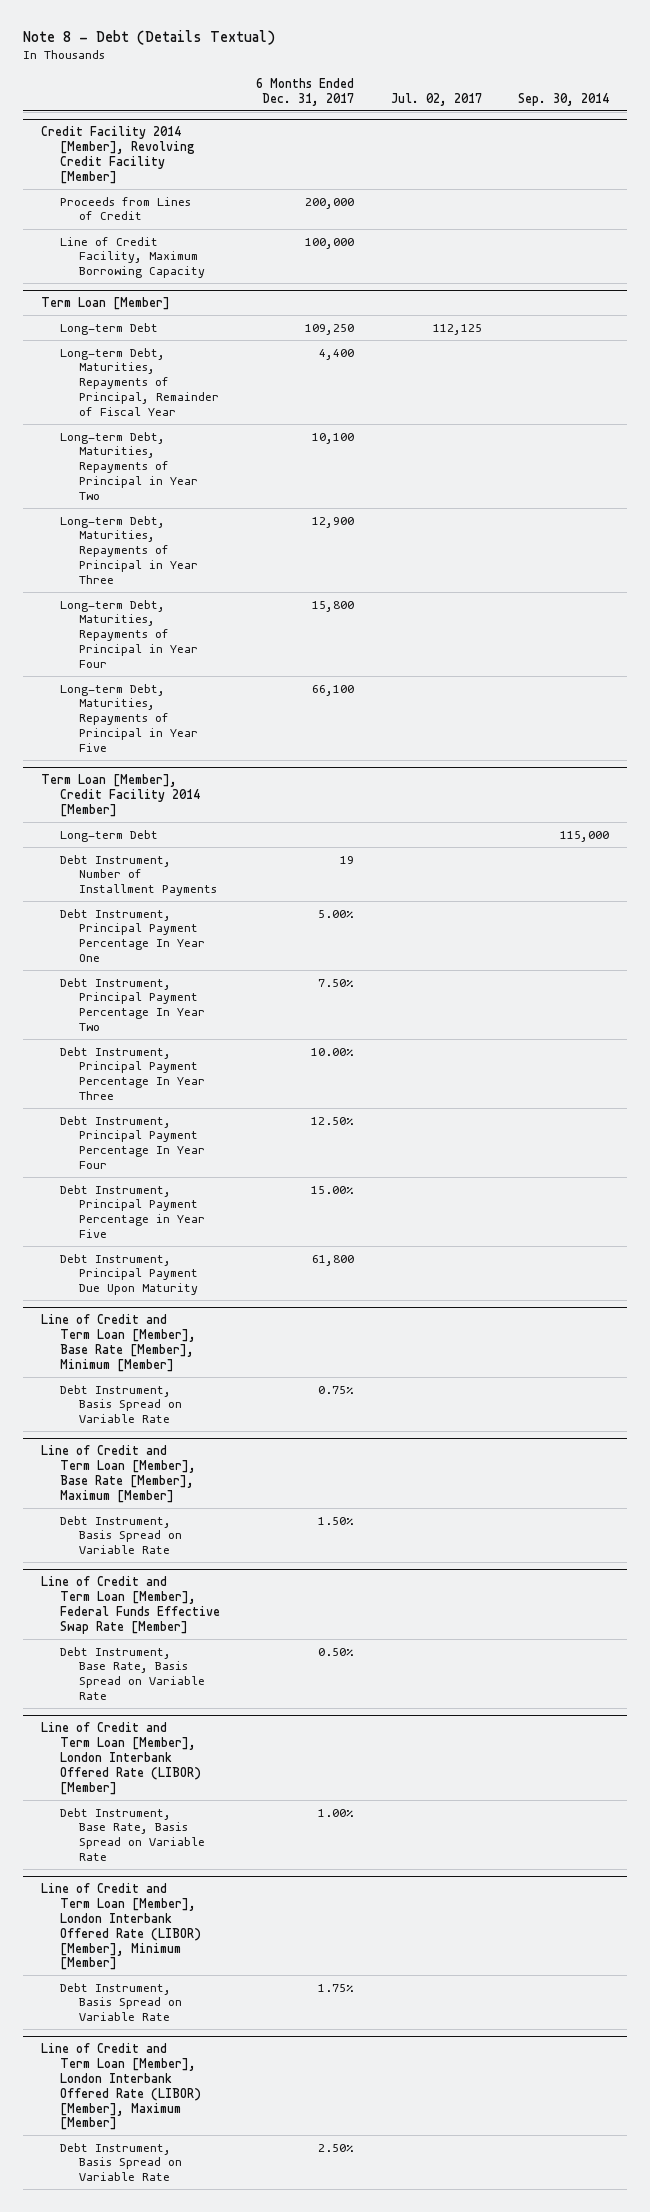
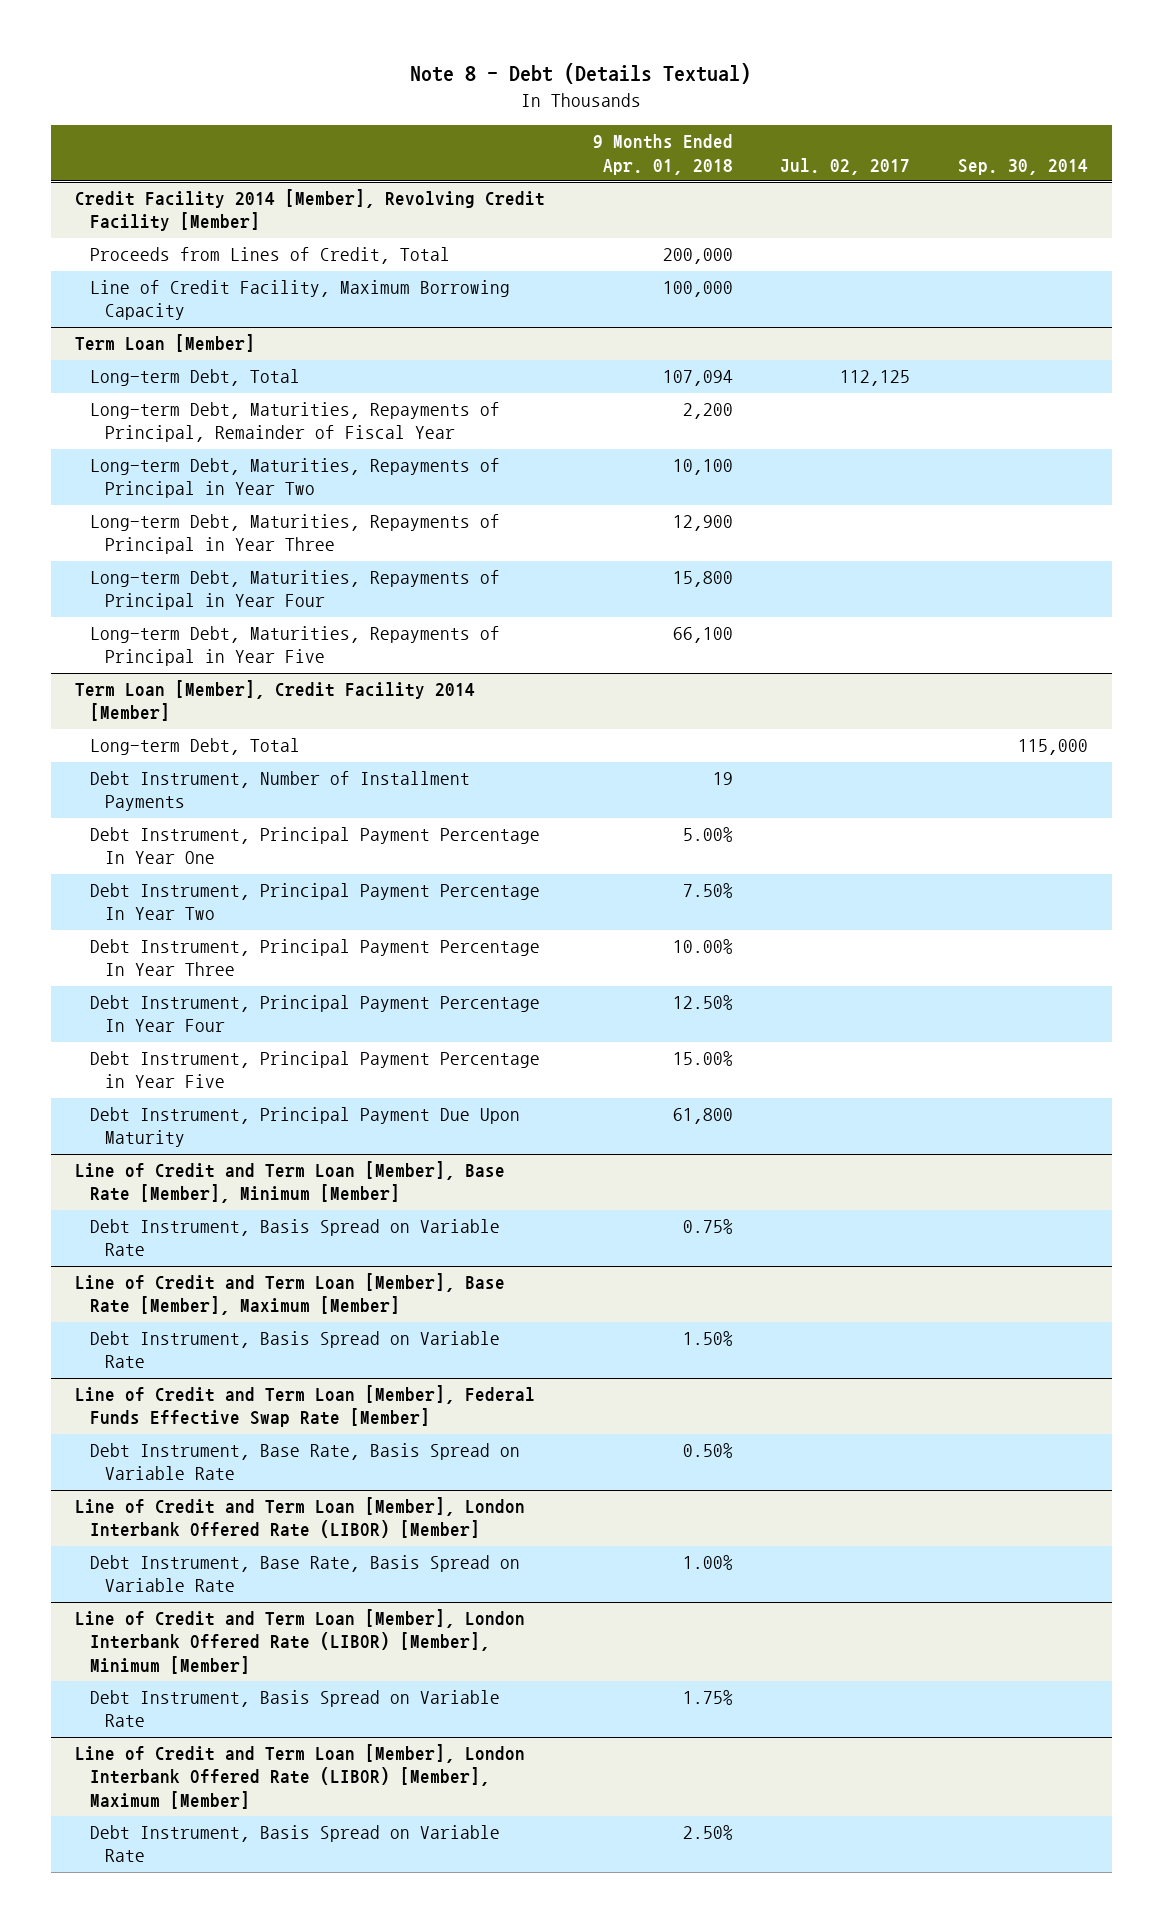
- | 6 Months Ended Dec. 31, 2017 | Jul. 02, 2017 | Sep. 30, 2014
+ | 9 Months Ended Apr. 01, 2018 | Jul. 02, 2017 | Sep. 30, 2014
@ Credit Facility 2014 [Member], Revolving Credit Facility [Member]
- Proceeds from Lines of Credit | 200,000 | |
+ Proceeds from Lines of Credit, Total | 200,000 | |
@ Term Loan [Member]
- Long-term Debt | 109,250 | 112,125 |
+ Long-term Debt, Total | 107,094 | 112,125 |
@ Term Loan [Member], Credit Facility 2014 [Member]
- Long-term Debt | | | 115,000
+ Long-term Debt, Total | | | 115,000

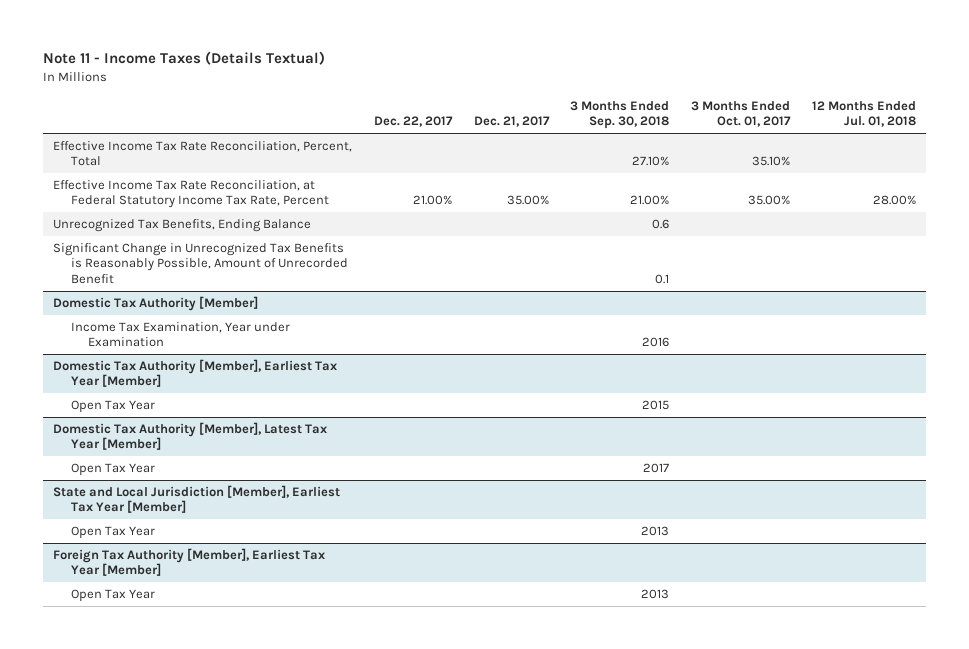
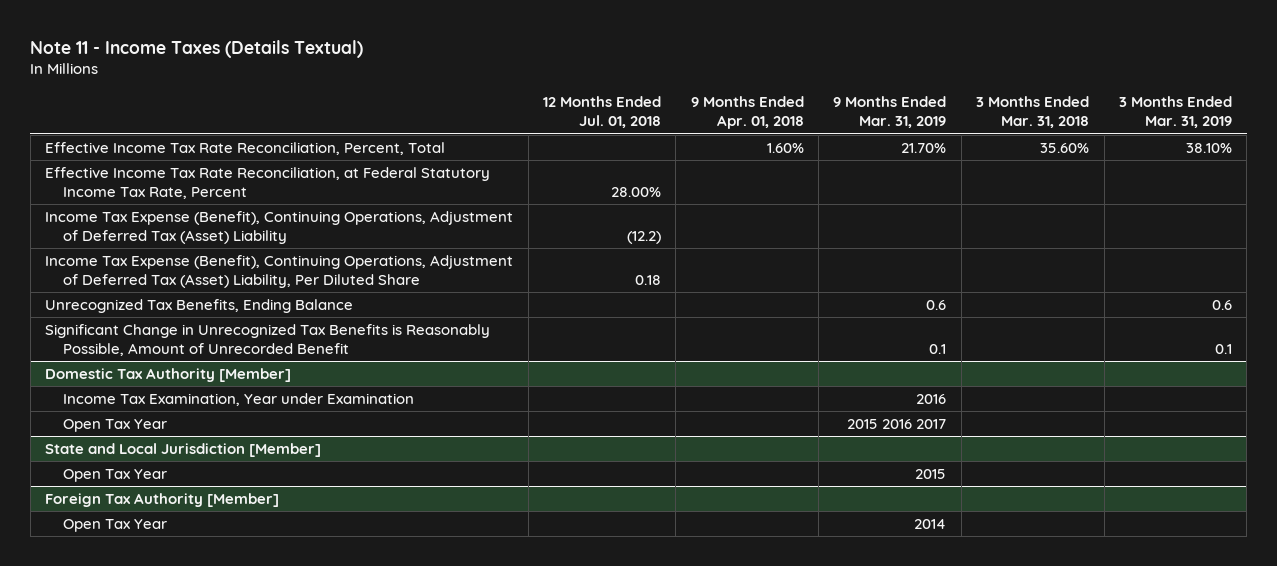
- | Dec. 22, 2017 | Dec. 21, 2017 | 3 Months Ended Sep. 30, 2018 | 3 Months Ended Oct. 01, 2017 | 12 Months Ended Jul. 01, 2018
+ | 12 Months Ended Jul. 01, 2018 | 9 Months Ended Apr. 01, 2018 | 9 Months Ended Mar. 31, 2019 | 3 Months Ended Mar. 31, 2018 | 3 Months Ended Mar. 31, 2019
+ Income Tax Expense (Benefit), Continuing Operations, Adjustment of Deferred Tax (Asset) Liability | (12.2) | | | |
+ Income Tax Expense (Benefit), Continuing Operations, Adjustment of Deferred Tax (Asset) Liability, Per Diluted Share | 0.18 | | | |
- Domestic Tax Authority [Member], Earliest Tax Year [Member]
- Open Tax Year | | | 2015 | |
- Domestic Tax Authority [Member], Latest Tax Year [Member]
- Open Tax Year | | | 2017 | |
- State and Local Jurisdiction [Member], Earliest Tax Year [Member]
@ Domestic Tax Authority [Member]
+ Open Tax Year | | | 2015 2016 2017 | |
+ State and Local Jurisdiction [Member]
- Foreign Tax Authority [Member], Earliest Tax Year [Member]
+ Foreign Tax Authority [Member]

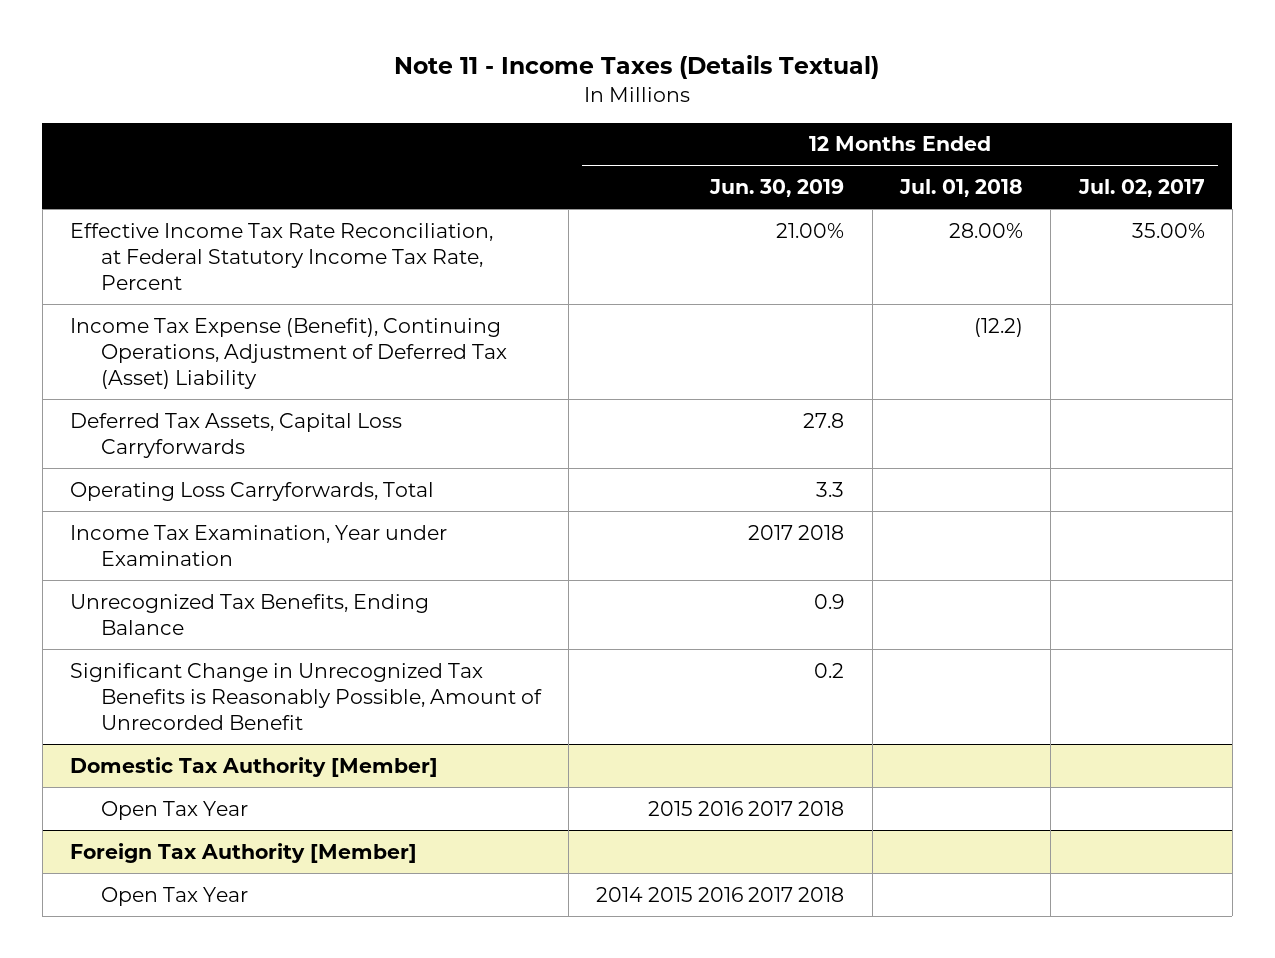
- | 12 Months Ended Jul. 01, 2018 | 9 Months Ended Apr. 01, 2018 | 9 Months Ended Mar. 31, 2019 | 3 Months Ended Mar. 31, 2018 | 3 Months Ended Mar. 31, 2019
+ | 12 Months Ended Jun. 30, 2019 | 12 Months Ended Jul. 01, 2018 | 12 Months Ended Jul. 02, 2017
- Effective Income Tax Rate Reconciliation, Percent, Total | | 1.60% | 21.70% | 35.60% | 38.10%
- Income Tax Expense (Benefit), Continuing Operations, Adjustment of Deferred Tax (Asset) Liability, Per Diluted Share | 0.18 | | | |
+ Deferred Tax Assets, Capital Loss Carryforwards | 27.8 | |
+ Operating Loss Carryforwards, Total | 3.3 | |
+ Income Tax Examination, Year under Examination | 2017 2018 | |
@ Domestic Tax Authority [Member]
- Income Tax Examination, Year under Examination | | | 2016 | |
- State and Local Jurisdiction [Member]
- Open Tax Year | | | 2015 | |

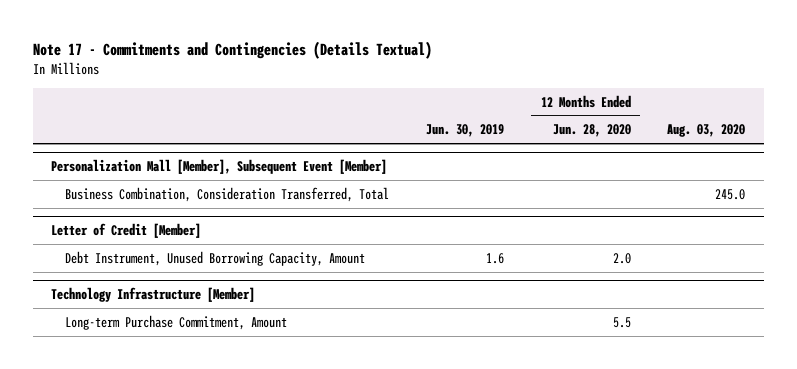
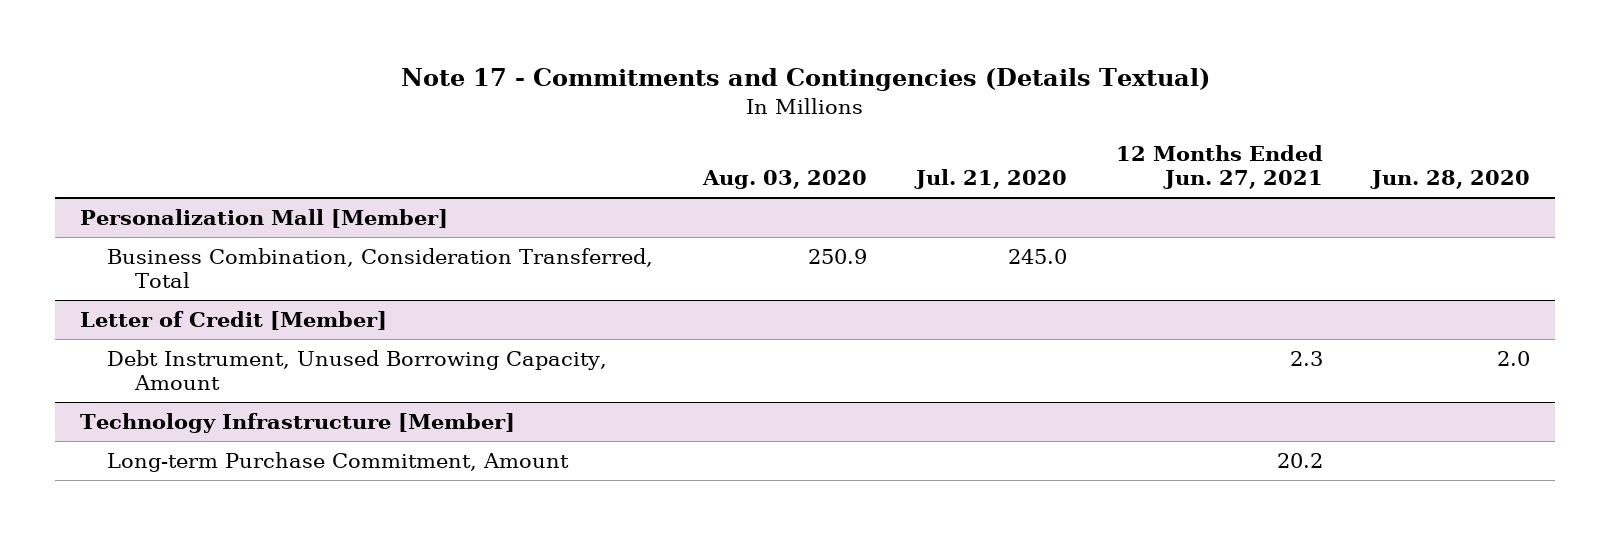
- | Jun. 30, 2019 | 12 Months Ended Jun. 28, 2020 | Aug. 03, 2020
+ | Aug. 03, 2020 | Jul. 21, 2020 | 12 Months Ended Jun. 27, 2021 | Jun. 28, 2020
- Personalization Mall [Member], Subsequent Event [Member]
- Business Combination, Consideration Transferred, Total | | | 245.0
+ Personalization Mall [Member]
+ Business Combination, Consideration Transferred, Total | 250.9 | 245.0 | |

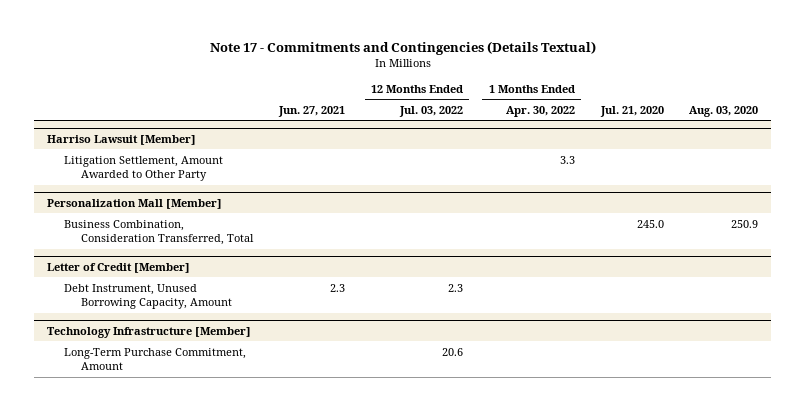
- | Aug. 03, 2020 | Jul. 21, 2020 | 12 Months Ended Jun. 27, 2021 | Jun. 28, 2020
+ | Jun. 27, 2021 | 12 Months Ended Jul. 03, 2022 | 1 Months Ended Apr. 30, 2022 | Jul. 21, 2020 | Aug. 03, 2020
+ Harriso Lawsuit [Member]
+ Litigation Settlement, Amount Awarded to Other Party | | | 3.3 | |
@ Technology Infrastructure [Member]
- Long-term Purchase Commitment, Amount | | | 20.2 |
+ Long-Term Purchase Commitment, Amount | | 20.6 | | |

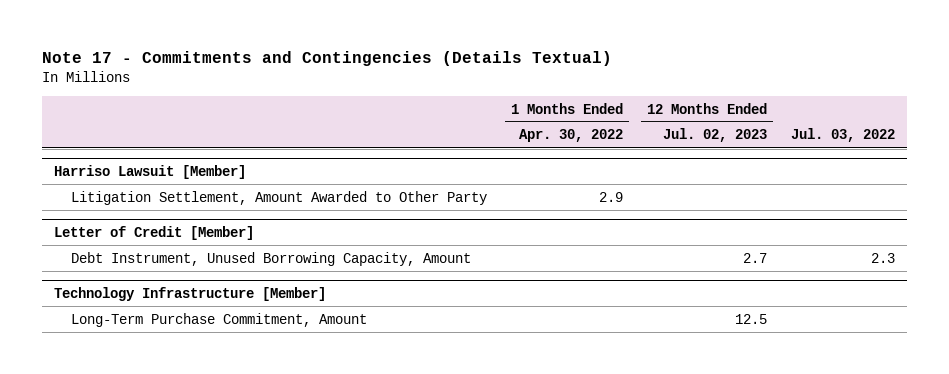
- | Jun. 27, 2021 | 12 Months Ended Jul. 03, 2022 | 1 Months Ended Apr. 30, 2022 | Jul. 21, 2020 | Aug. 03, 2020
+ | 1 Months Ended Apr. 30, 2022 | 12 Months Ended Jul. 02, 2023 | Jul. 03, 2022
@ Harriso Lawsuit [Member]
- Litigation Settlement, Amount Awarded to Other Party | | | 3.3 | |
- Personalization Mall [Member]
- Business Combination, Consideration Transferred, Total | | | | 245.0 | 250.9
@ Harriso Lawsuit [Member]
+ Litigation Settlement, Amount Awarded to Other Party | 2.9 | |

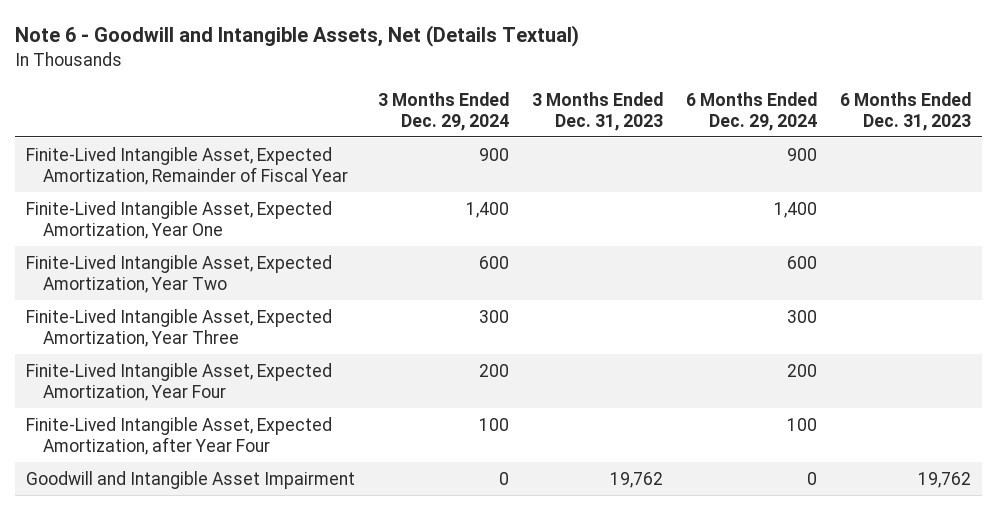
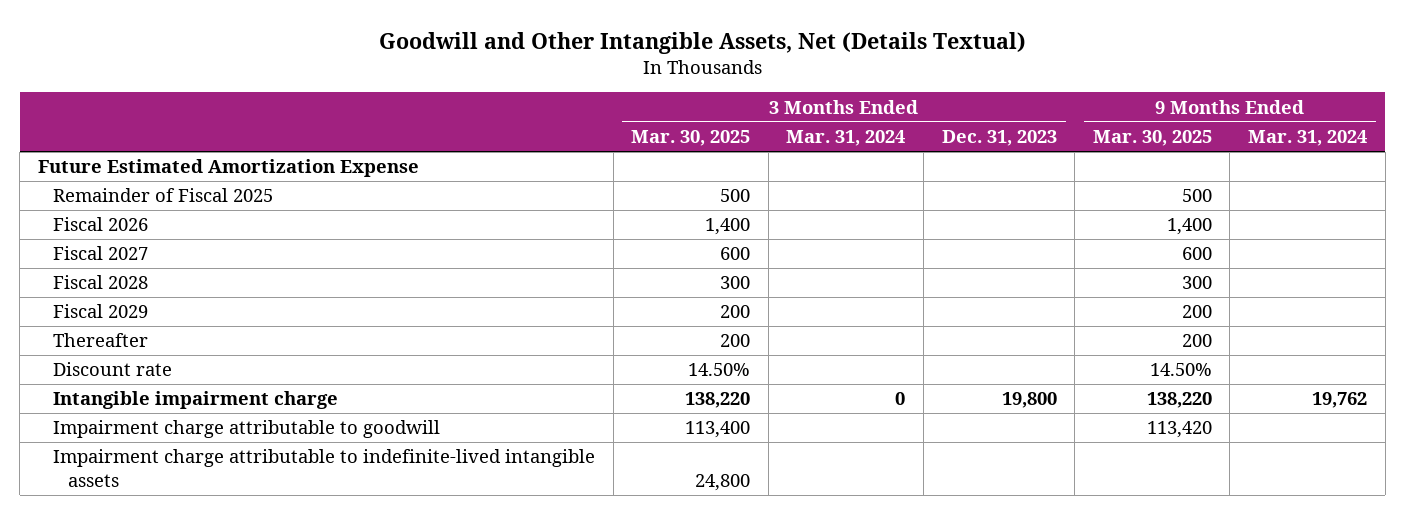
- Note 6 - Goodwill and Intangible Assets, Net (Details Textual)
+ Goodwill and Other Intangible Assets, Net (Details Textual)
- | 3 Months Ended Dec. 29, 2024 | 3 Months Ended Dec. 31, 2023 | 6 Months Ended Dec. 29, 2024 | 6 Months Ended Dec. 31, 2023
+ | 3 Months Ended Mar. 30, 2025 | 3 Months Ended Mar. 31, 2024 | 3 Months Ended Dec. 31, 2023 | 9 Months Ended Mar. 30, 2025 | 9 Months Ended Mar. 31, 2024
- Finite-Lived Intangible Asset, Expected Amortization, Remainder of Fiscal Year | 900 | | 900 |
- Finite-Lived Intangible Asset, Expected Amortization, Year One | 1,400 | | 1,400 |
- Finite-Lived Intangible Asset, Expected Amortization, Year Two | 600 | | 600 |
- Finite-Lived Intangible Asset, Expected Amortization, Year Three | 300 | | 300 |
- Finite-Lived Intangible Asset, Expected Amortization, Year Four | 200 | | 200 |
- Finite-Lived Intangible Asset, Expected Amortization, after Year Four | 100 | | 100 |
- Goodwill and Intangible Asset Impairment | 0 | 19,762 | 0 | 19,762
+ Future Estimated Amortization Expense
+ Remainder of Fiscal 2025 | 500 | | | 500 |
+ Fiscal 2026 | 1,400 | | | 1,400 |
+ Fiscal 2027 | 600 | | | 600 |
+ Fiscal 2028 | 300 | | | 300 |
+ Fiscal 2029 | 200 | | | 200 |
+ Thereafter | 200 | | | 200 |
+ Discount rate | 14.50% | | | 14.50% |
+ Intangible impairment charge | 138,220 | 0 | 19,800 | 138,220 | 19,762
+ Impairment charge attributable to goodwill | 113,400 | | | 113,420 |
+ Impairment charge attributable to indefinite-lived intangible assets | 24,800 | | | |

